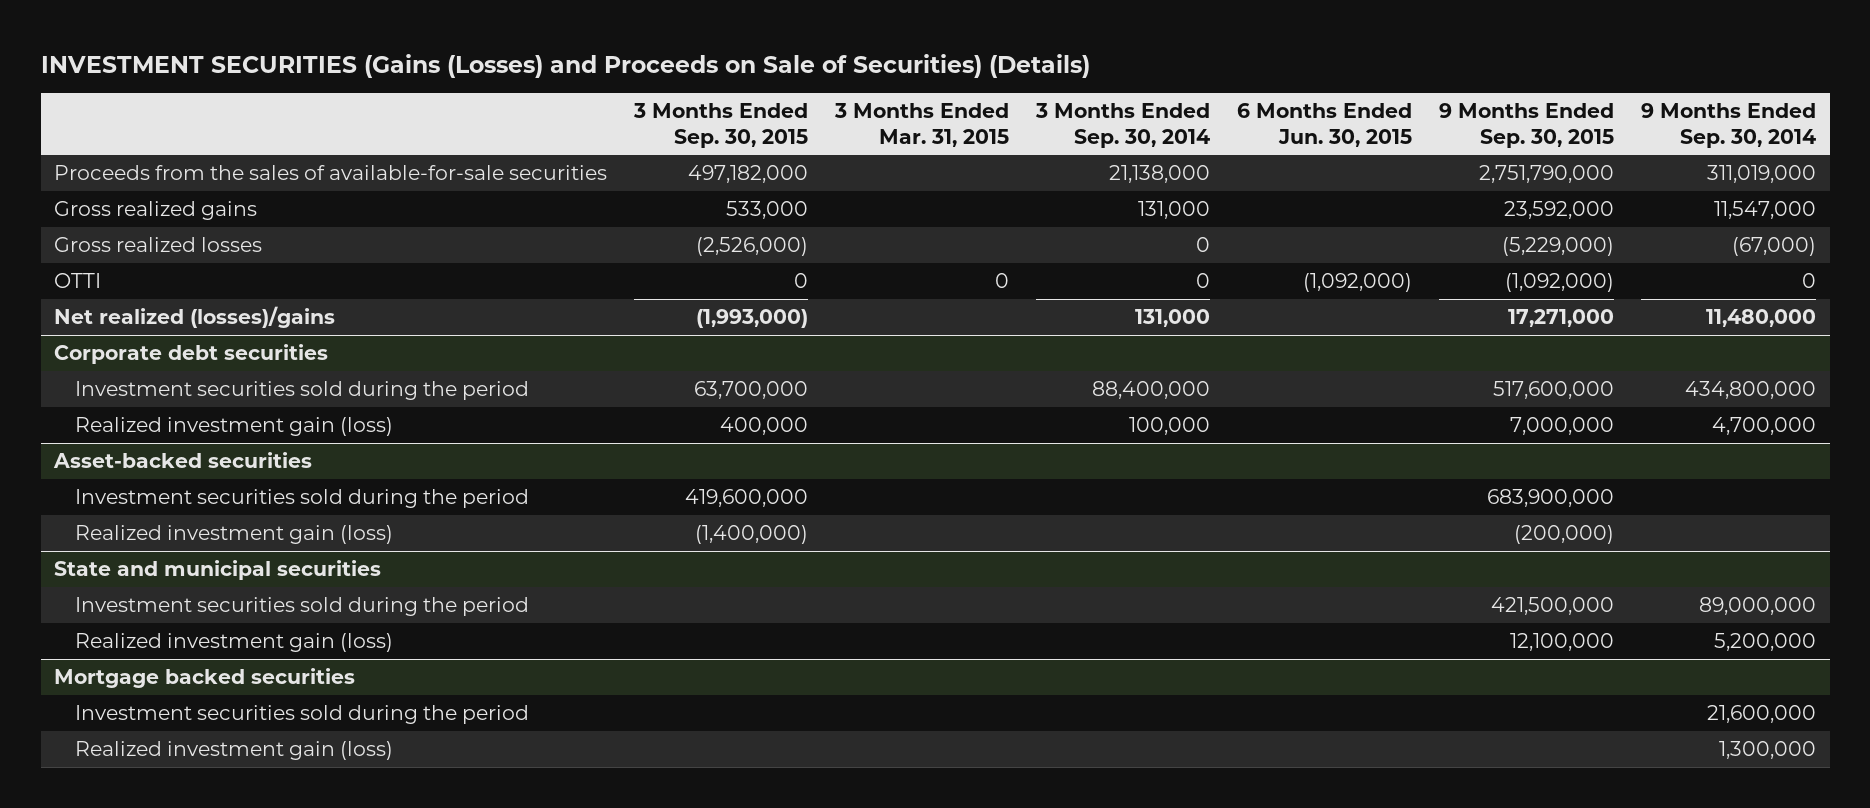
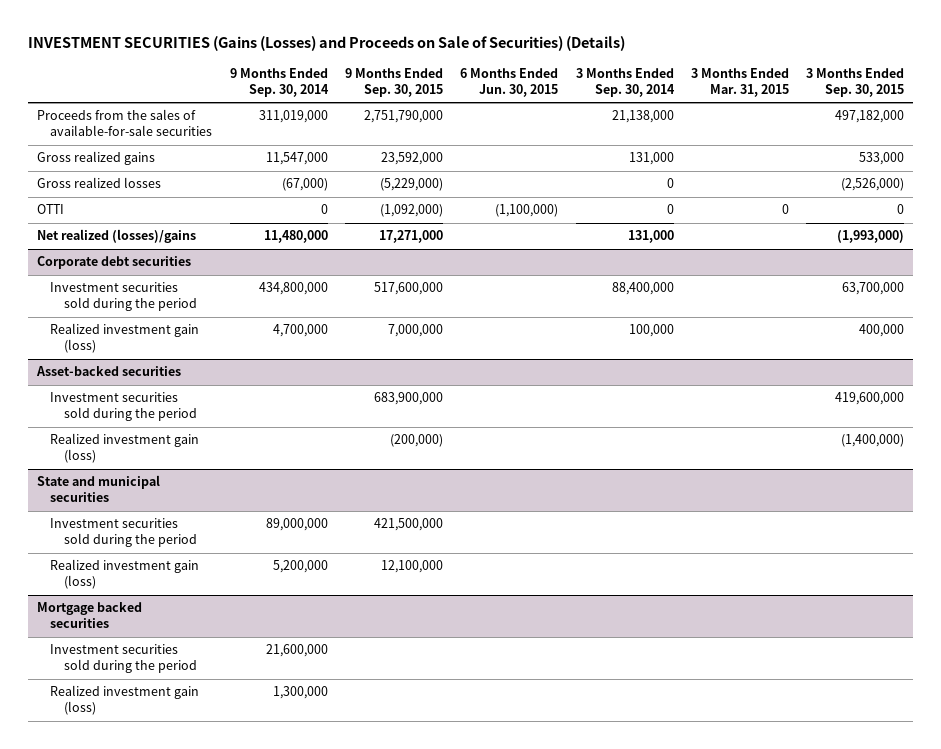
- | 3 Months Ended Sep. 30, 2015 | 3 Months Ended Mar. 31, 2015 | 3 Months Ended Sep. 30, 2014 | 6 Months Ended Jun. 30, 2015 | 9 Months Ended Sep. 30, 2015 | 9 Months Ended Sep. 30, 2014
+ | 9 Months Ended Sep. 30, 2014 | 9 Months Ended Sep. 30, 2015 | 6 Months Ended Jun. 30, 2015 | 3 Months Ended Sep. 30, 2014 | 3 Months Ended Mar. 31, 2015 | 3 Months Ended Sep. 30, 2015
- OTTI | 0 | 0 | 0 | (1,092,000) | (1,092,000) | 0
+ OTTI | 0 | (1,092,000) | (1,100,000) | 0 | 0 | 0

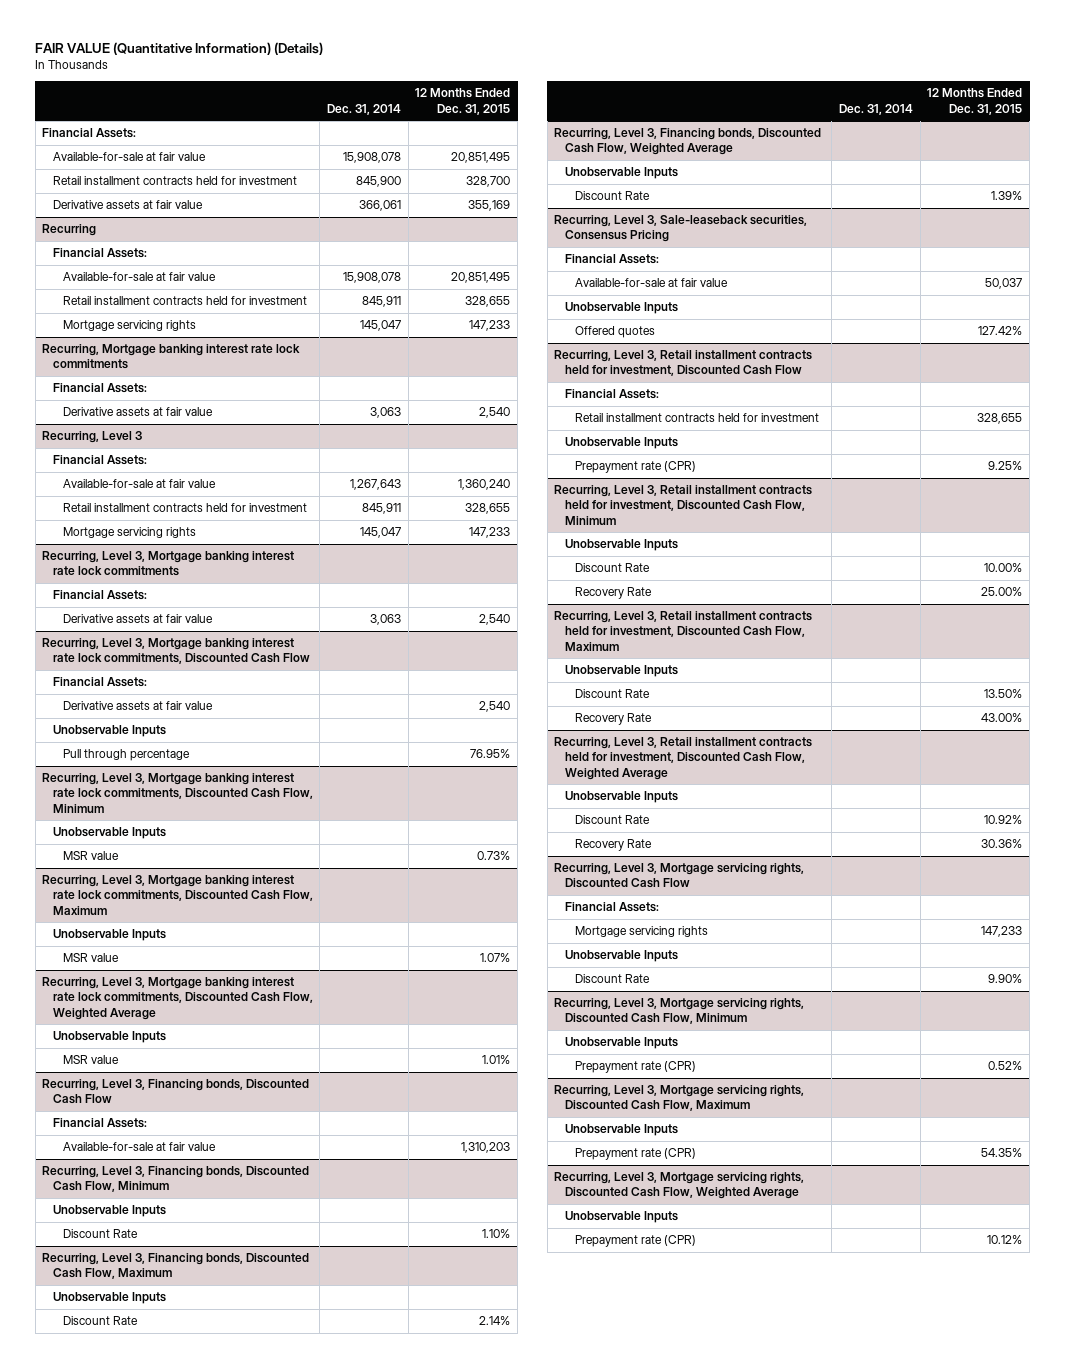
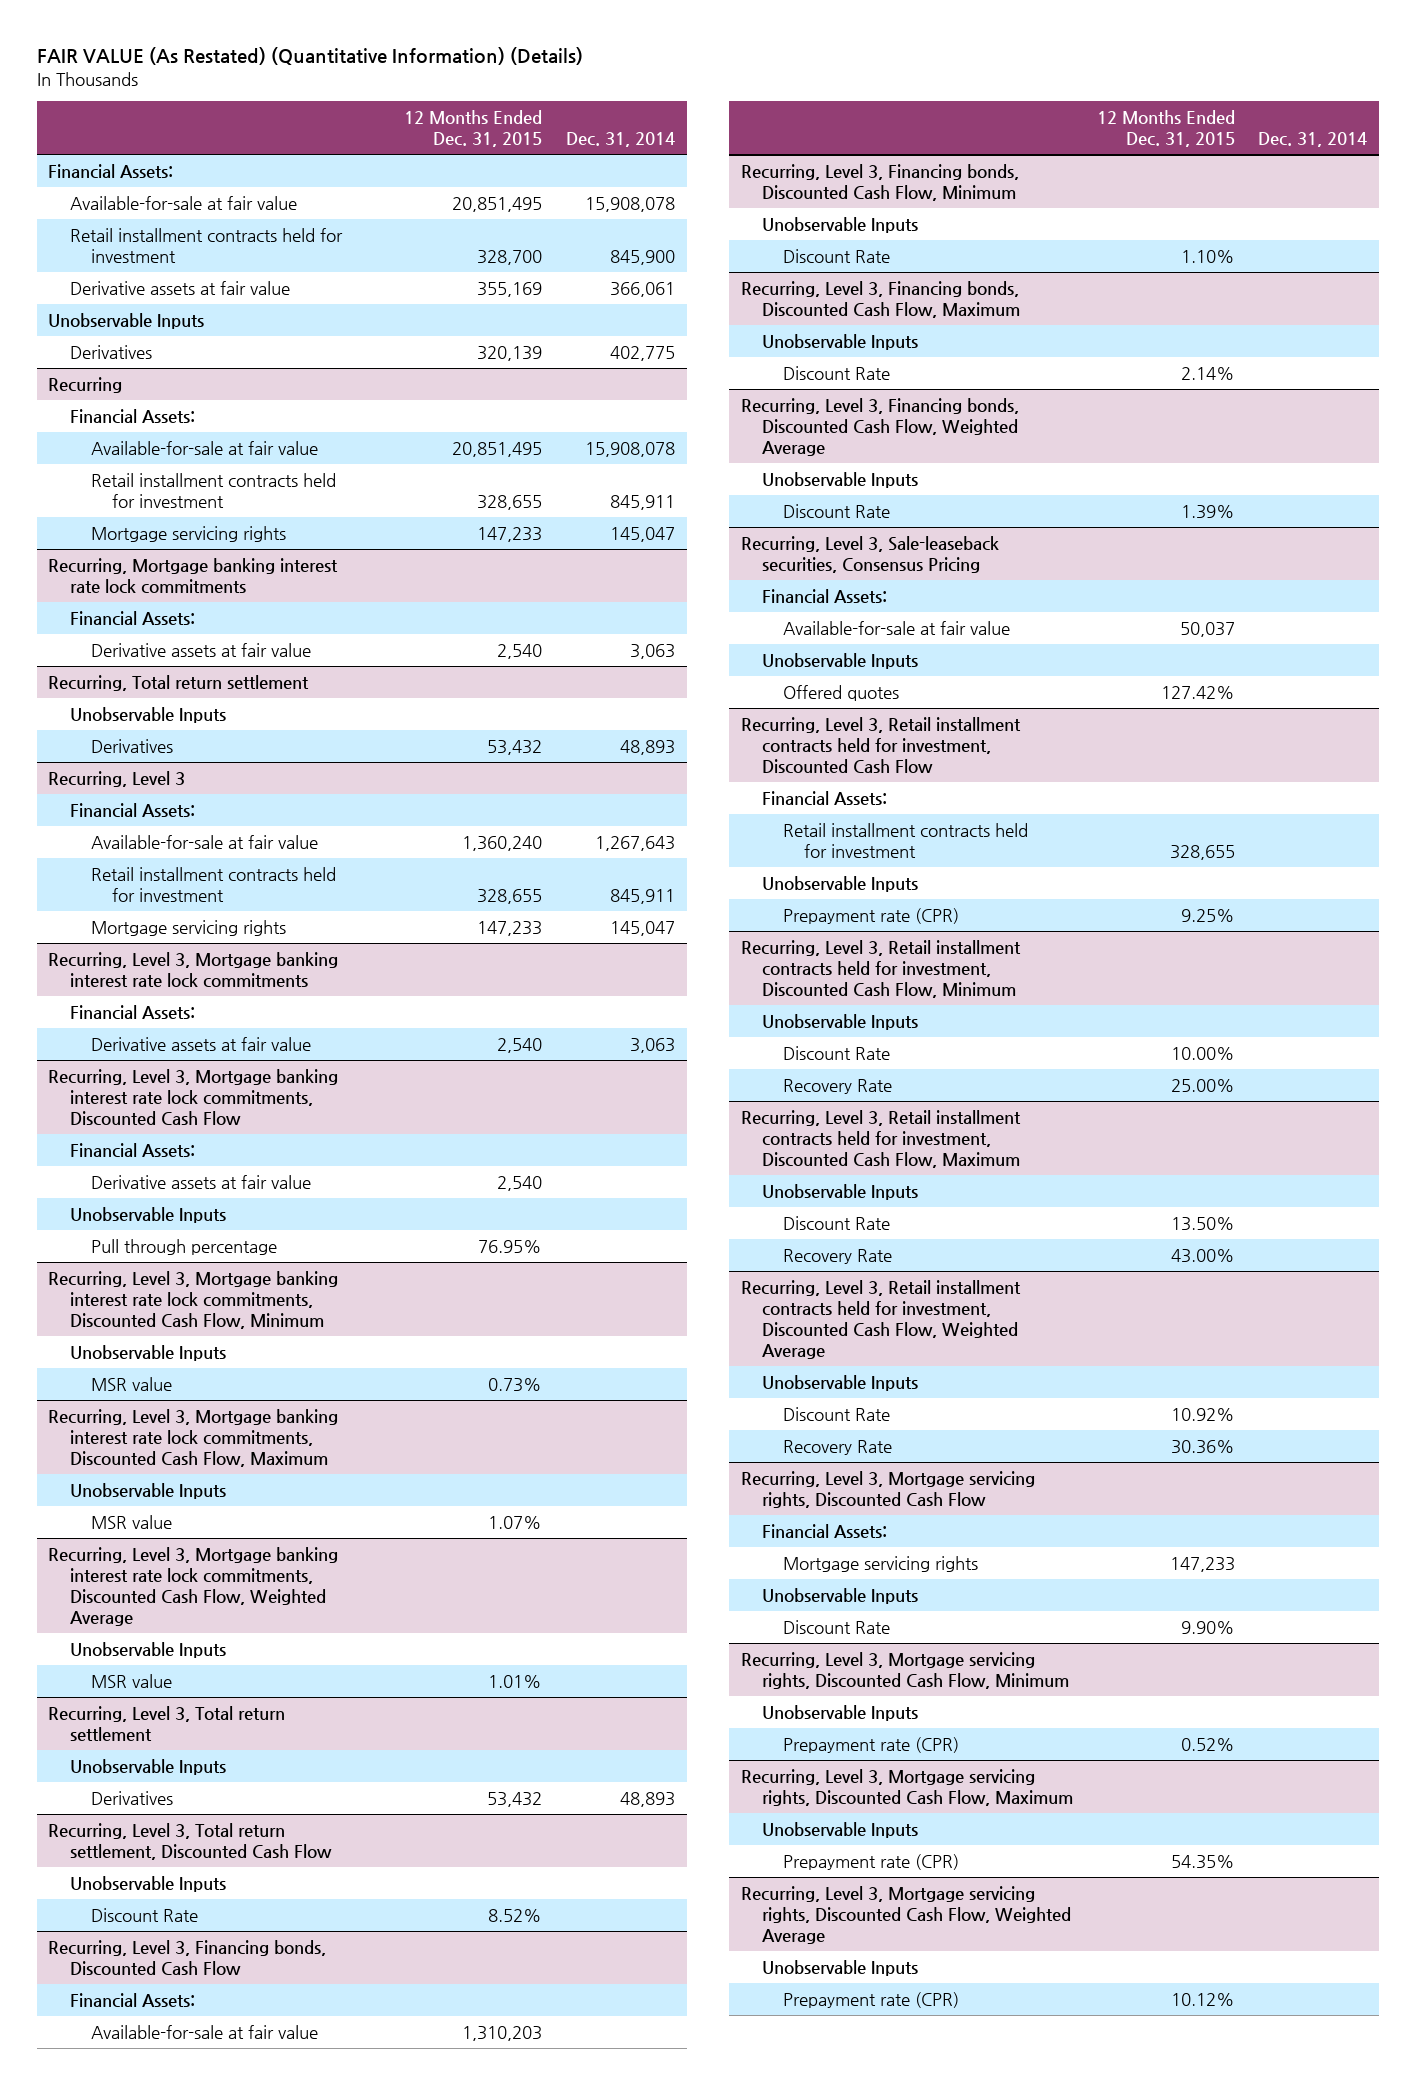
- FAIR VALUE (Quantitative Information) (Details)
+ FAIR VALUE (As Restated) (Quantitative Information) (Details)
- | Dec. 31, 2014 | 12 Months Ended Dec. 31, 2015
+ | 12 Months Ended Dec. 31, 2015 | Dec. 31, 2014
+ Unobservable Inputs
+ Derivatives | 320,139 | 402,775
+ Recurring, Total return settlement
+ Unobservable Inputs
+ Derivatives | 53,432 | 48,893
+ Recurring, Level 3, Total return settlement
+ Unobservable Inputs
+ Derivatives | 53,432 | 48,893
+ Recurring, Level 3, Total return settlement, Discounted Cash Flow
+ Unobservable Inputs
+ Discount Rate | 8.52% |

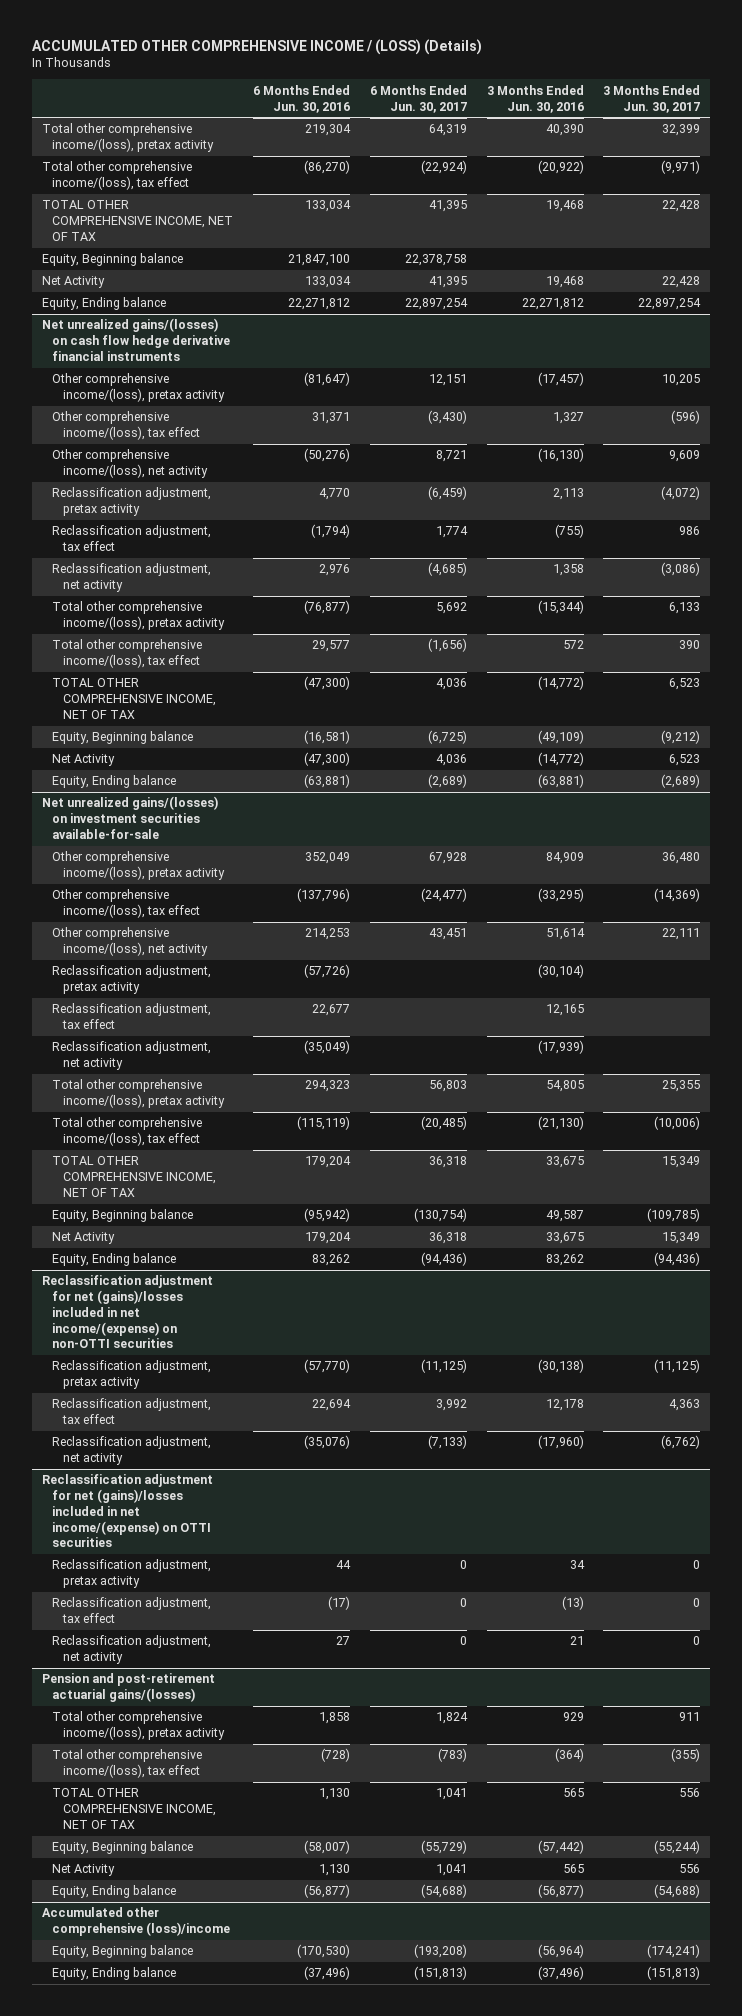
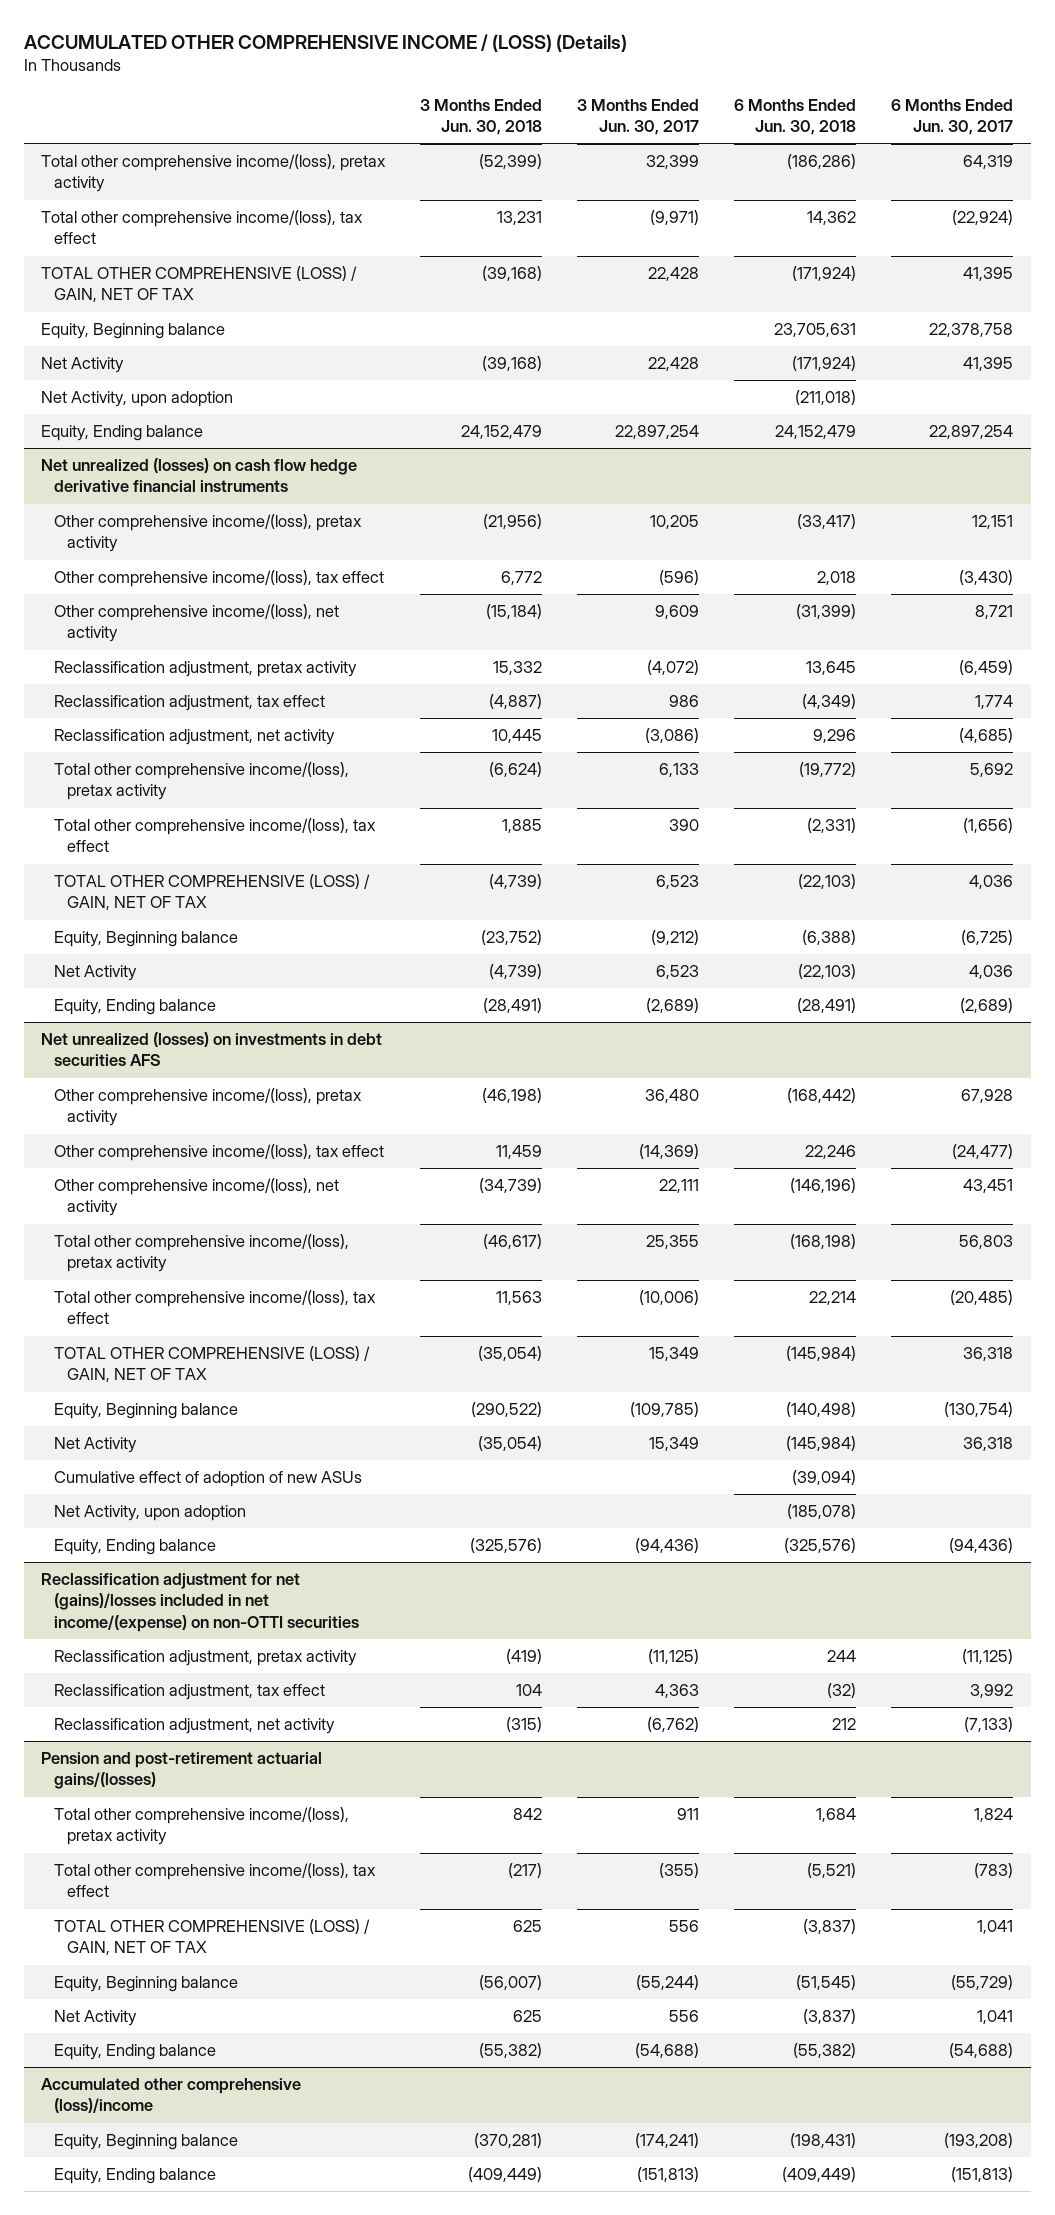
- | 6 Months Ended Jun. 30, 2016 | 6 Months Ended Jun. 30, 2017 | 3 Months Ended Jun. 30, 2016 | 3 Months Ended Jun. 30, 2017
+ | 3 Months Ended Jun. 30, 2018 | 3 Months Ended Jun. 30, 2017 | 6 Months Ended Jun. 30, 2018 | 6 Months Ended Jun. 30, 2017
- TOTAL OTHER COMPREHENSIVE INCOME, NET OF TAX | 133,034 | 41,395 | 19,468 | 22,428
+ TOTAL OTHER COMPREHENSIVE (LOSS) / GAIN, NET OF TAX | (39,168) | 22,428 | (171,924) | 41,395
+ Net Activity, upon adoption | | | (211,018) |
- Net unrealized gains/(losses) on cash flow hedge derivative financial instruments
+ Net unrealized (losses) on cash flow hedge derivative financial instruments
- TOTAL OTHER COMPREHENSIVE INCOME, NET OF TAX | (47,300) | 4,036 | (14,772) | 6,523
+ TOTAL OTHER COMPREHENSIVE (LOSS) / GAIN, NET OF TAX | (4,739) | 6,523 | (22,103) | 4,036
- Net unrealized gains/(losses) on investment securities available-for-sale
+ Net unrealized (losses) on investments in debt securities AFS
- Reclassification adjustment, pretax activity | (57,726) | | (30,104) |
- Reclassification adjustment, tax effect | 22,677 | | 12,165 |
- Reclassification adjustment, net activity | (35,049) | | (17,939) |
- TOTAL OTHER COMPREHENSIVE INCOME, NET OF TAX | 179,204 | 36,318 | 33,675 | 15,349
+ TOTAL OTHER COMPREHENSIVE (LOSS) / GAIN, NET OF TAX | (35,054) | 15,349 | (145,984) | 36,318
+ Cumulative effect of adoption of new ASUs | | | (39,094) |
+ Net Activity, upon adoption | | | (185,078) |
- Reclassification adjustment for net (gains)/losses included in net income/(expense) on OTTI securities
- Reclassification adjustment, pretax activity | 44 | 0 | 34 | 0
- Reclassification adjustment, tax effect | (17) | 0 | (13) | 0
- Reclassification adjustment, net activity | 27 | 0 | 21 | 0
@ Pension and post-retirement actuarial gains/(losses)
- TOTAL OTHER COMPREHENSIVE INCOME, NET OF TAX | 1,130 | 1,041 | 565 | 556
+ TOTAL OTHER COMPREHENSIVE (LOSS) / GAIN, NET OF TAX | 625 | 556 | (3,837) | 1,041

